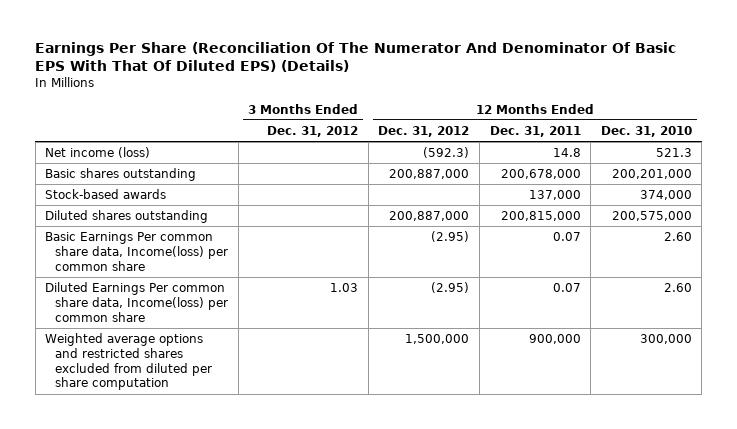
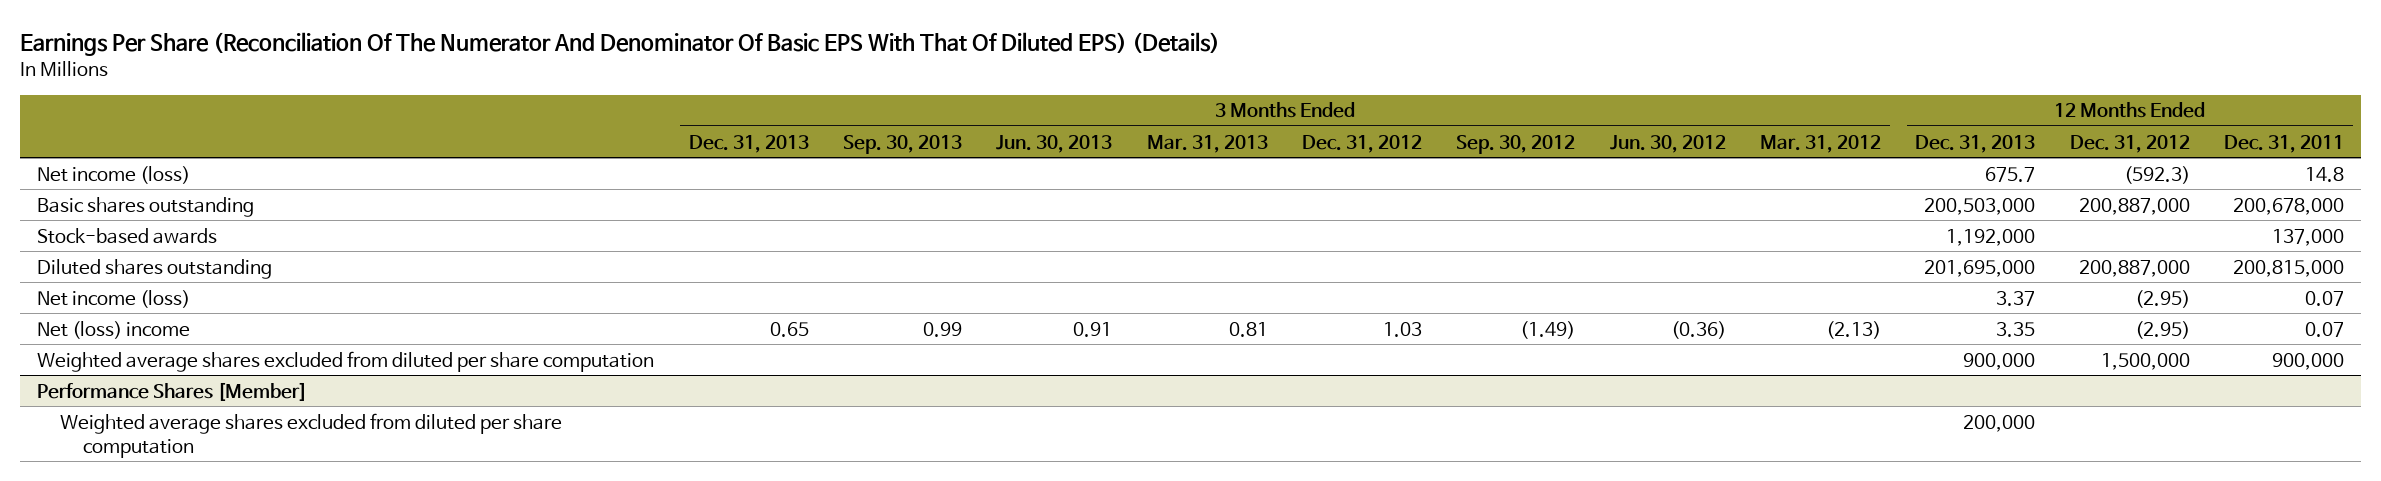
- | 3 Months Ended Dec. 31, 2012 | 12 Months Ended Dec. 31, 2012 | 12 Months Ended Dec. 31, 2011 | 12 Months Ended Dec. 31, 2010
+ | 3 Months Ended Dec. 31, 2013 | 3 Months Ended Sep. 30, 2013 | 3 Months Ended Jun. 30, 2013 | 3 Months Ended Mar. 31, 2013 | 3 Months Ended Dec. 31, 2012 | 3 Months Ended Sep. 30, 2012 | 3 Months Ended Jun. 30, 2012 | 3 Months Ended Mar. 31, 2012 | 12 Months Ended Dec. 31, 2013 | 12 Months Ended Dec. 31, 2012 | 12 Months Ended Dec. 31, 2011
- Basic Earnings Per common share data, Income(loss) per common share | | (2.95) | 0.07 | 2.60
- Diluted Earnings Per common share data, Income(loss) per common share | 1.03 | (2.95) | 0.07 | 2.60
- Weighted average options and restricted shares excluded from diluted per share computation | | 1,500,000 | 900,000 | 300,000
+ Net income (loss) | | | | | | | | | 3.37 | (2.95) | 0.07
+ Net (loss) income | 0.65 | 0.99 | 0.91 | 0.81 | 1.03 | (1.49) | (0.36) | (2.13) | 3.35 | (2.95) | 0.07
+ Weighted average shares excluded from diluted per share computation | | | | | | | | | 900,000 | 1,500,000 | 900,000
+ Performance Shares [Member]
+ Weighted average shares excluded from diluted per share computation | | | | | | | | | 200,000 | |

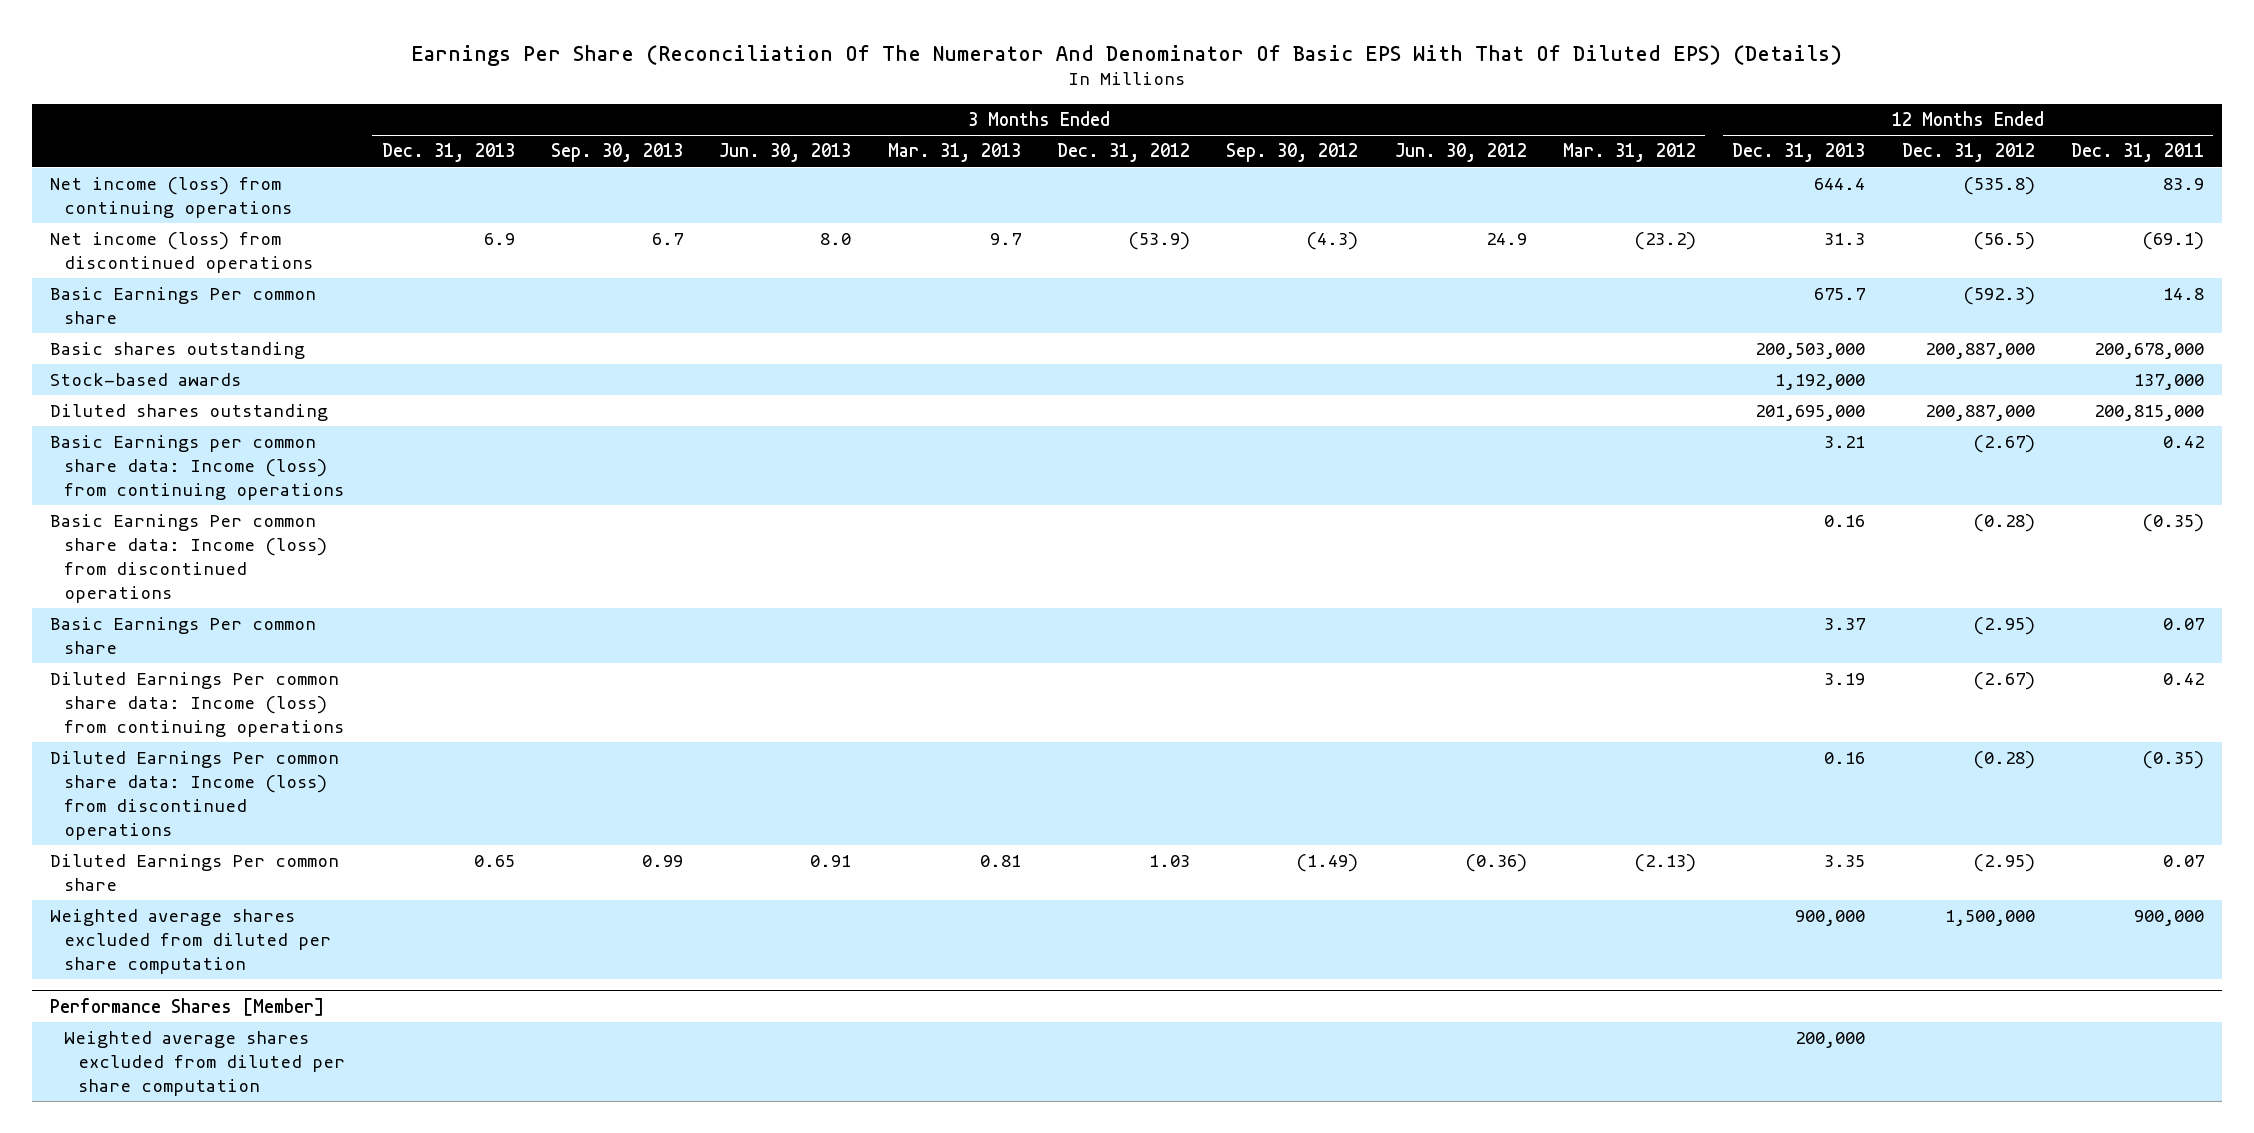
- Net income (loss) | | | | | | | | | 675.7 | (592.3) | 14.8
+ Net income (loss) from continuing operations | | | | | | | | | 644.4 | (535.8) | 83.9
+ Net income (loss) from discontinued operations | 6.9 | 6.7 | 8.0 | 9.7 | (53.9) | (4.3) | 24.9 | (23.2) | 31.3 | (56.5) | (69.1)
+ Basic Earnings Per common share | | | | | | | | | 675.7 | (592.3) | 14.8
- Net income (loss) | | | | | | | | | 3.37 | (2.95) | 0.07
- Net (loss) income | 0.65 | 0.99 | 0.91 | 0.81 | 1.03 | (1.49) | (0.36) | (2.13) | 3.35 | (2.95) | 0.07
+ Basic Earnings per common share data: Income (loss) from continuing operations | | | | | | | | | 3.21 | (2.67) | 0.42
+ Basic Earnings Per common share data: Income (loss) from discontinued operations | | | | | | | | | 0.16 | (0.28) | (0.35)
+ Basic Earnings Per common share | | | | | | | | | 3.37 | (2.95) | 0.07
+ Diluted Earnings Per common share data: Income (loss) from continuing operations | | | | | | | | | 3.19 | (2.67) | 0.42
+ Diluted Earnings Per common share data: Income (loss) from discontinued operations | | | | | | | | | 0.16 | (0.28) | (0.35)
+ Diluted Earnings Per common share | 0.65 | 0.99 | 0.91 | 0.81 | 1.03 | (1.49) | (0.36) | (2.13) | 3.35 | (2.95) | 0.07

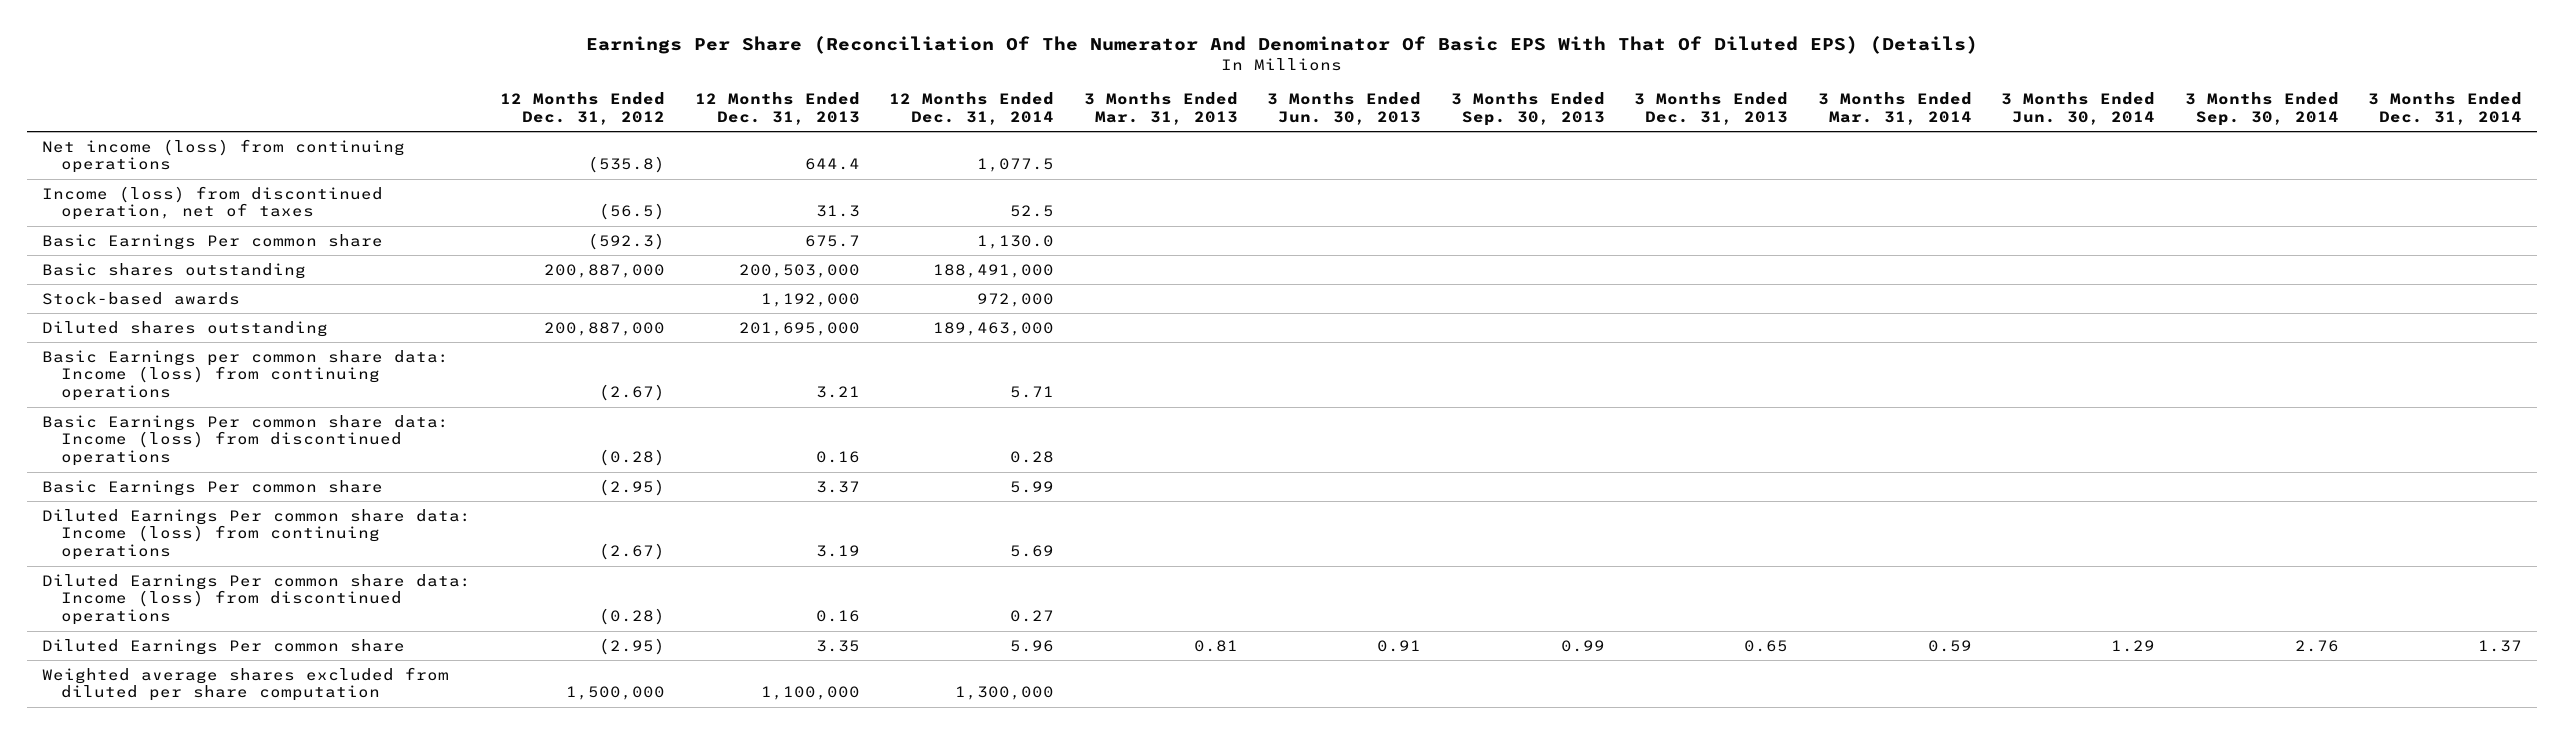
- | 3 Months Ended Dec. 31, 2013 | 3 Months Ended Sep. 30, 2013 | 3 Months Ended Jun. 30, 2013 | 3 Months Ended Mar. 31, 2013 | 3 Months Ended Dec. 31, 2012 | 3 Months Ended Sep. 30, 2012 | 3 Months Ended Jun. 30, 2012 | 3 Months Ended Mar. 31, 2012 | 12 Months Ended Dec. 31, 2013 | 12 Months Ended Dec. 31, 2012 | 12 Months Ended Dec. 31, 2011
+ | 12 Months Ended Dec. 31, 2012 | 12 Months Ended Dec. 31, 2013 | 12 Months Ended Dec. 31, 2014 | 3 Months Ended Mar. 31, 2013 | 3 Months Ended Jun. 30, 2013 | 3 Months Ended Sep. 30, 2013 | 3 Months Ended Dec. 31, 2013 | 3 Months Ended Mar. 31, 2014 | 3 Months Ended Jun. 30, 2014 | 3 Months Ended Sep. 30, 2014 | 3 Months Ended Dec. 31, 2014
- Net income (loss) from discontinued operations | 6.9 | 6.7 | 8.0 | 9.7 | (53.9) | (4.3) | 24.9 | (23.2) | 31.3 | (56.5) | (69.1)
+ Income (loss) from discontinued operation, net of taxes | (56.5) | 31.3 | 52.5 | | | | | | | |
- Weighted average shares excluded from diluted per share computation | | | | | | | | | 900,000 | 1,500,000 | 900,000
- Performance Shares [Member]
- Weighted average shares excluded from diluted per share computation | | | | | | | | | 200,000 | |
+ Weighted average shares excluded from diluted per share computation | 1,500,000 | 1,100,000 | 1,300,000 | | | | | | | |

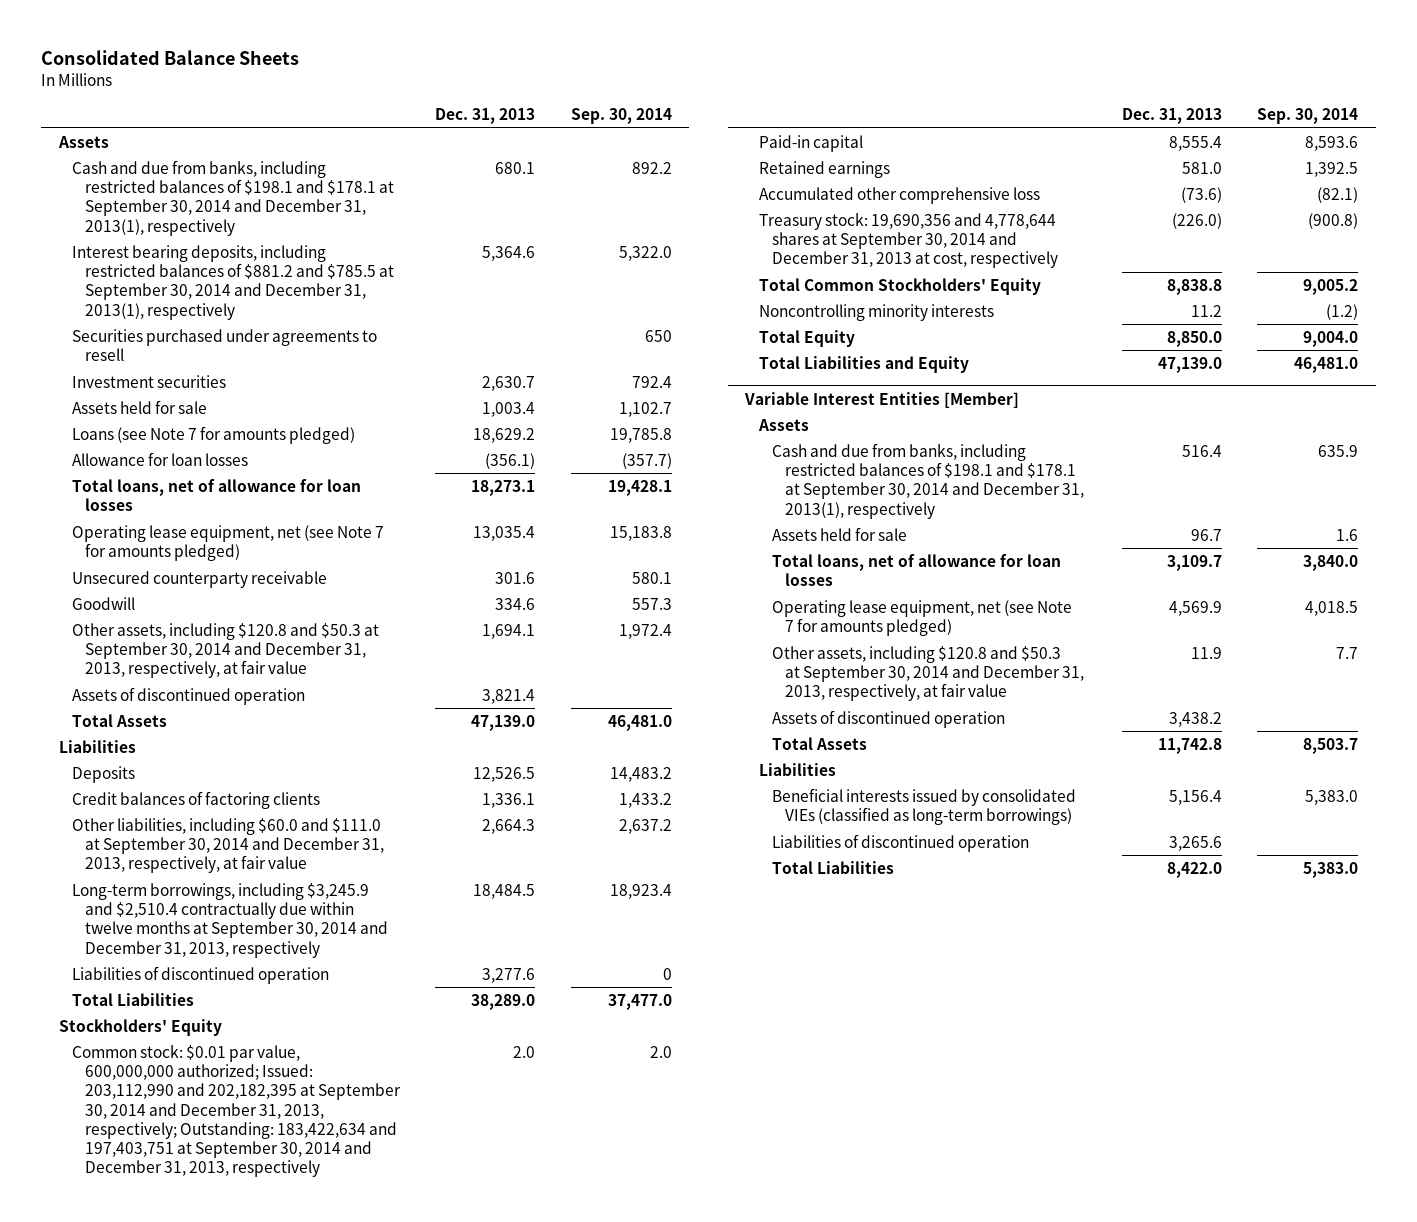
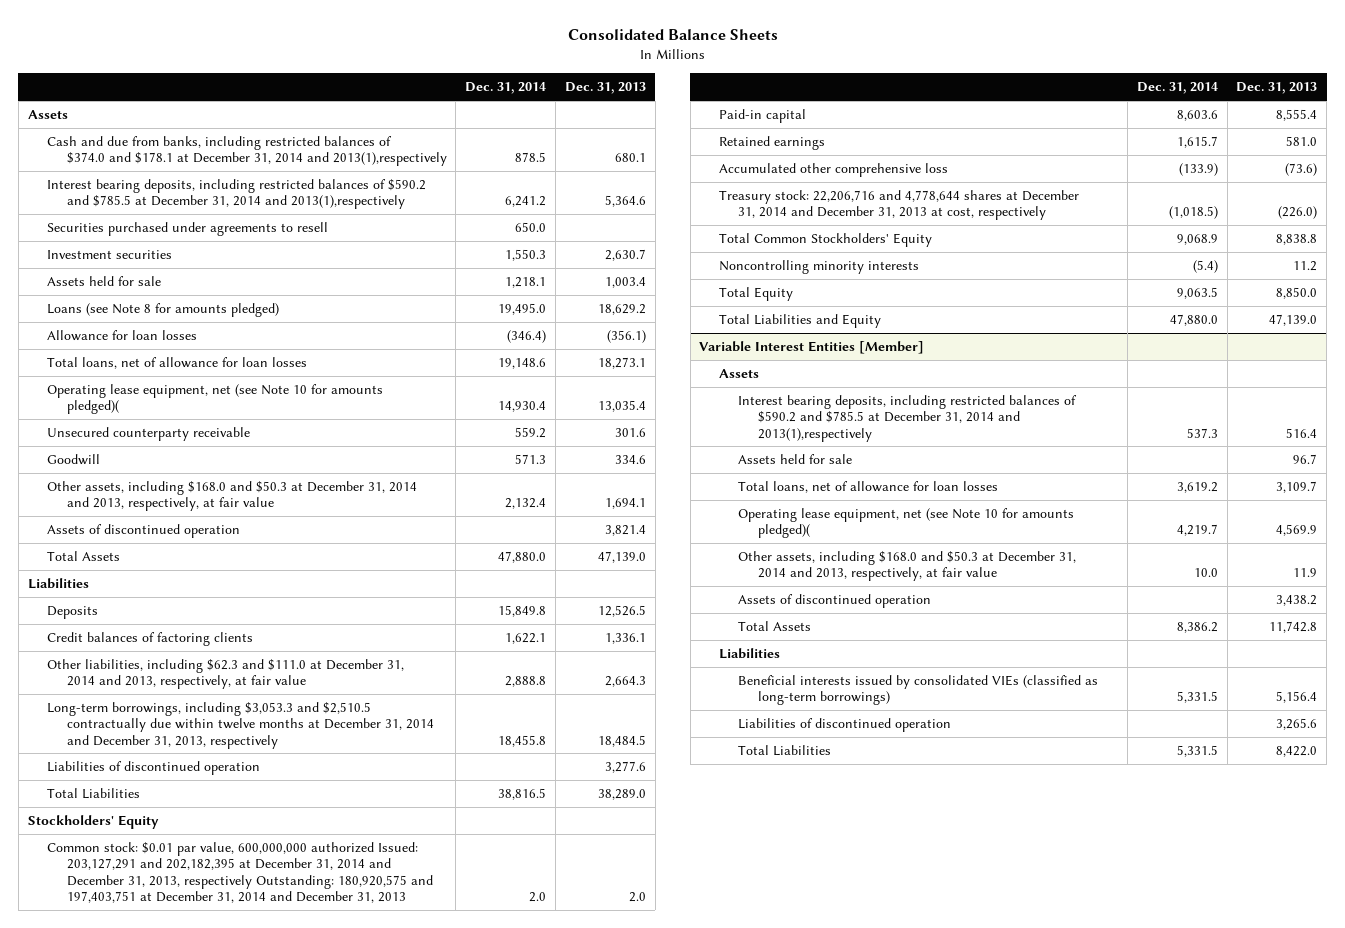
- | Dec. 31, 2013 | Sep. 30, 2014
+ | Dec. 31, 2014 | Dec. 31, 2013
- Cash and due from banks, including restricted balances of $198.1 and $178.1 at September 30, 2014 and December 31, 2013(1), respectively | 680.1 | 892.2
- Interest bearing deposits, including restricted balances of $881.2 and $785.5 at September 30, 2014 and December 31, 2013(1), respectively | 5,364.6 | 5,322.0
+ Cash and due from banks, including restricted balances of $374.0 and $178.1 at December 31, 2014 and 2013(1),respectively | 878.5 | 680.1
+ Interest bearing deposits, including restricted balances of $590.2 and $785.5 at December 31, 2014 and 2013(1),respectively | 6,241.2 | 5,364.6
- Loans (see Note 7 for amounts pledged) | 18,629.2 | 19,785.8
+ Loans (see Note 8 for amounts pledged) | 19,495.0 | 18,629.2
- Operating lease equipment, net (see Note 7 for amounts pledged) | 13,035.4 | 15,183.8
+ Operating lease equipment, net (see Note 10 for amounts pledged)( | 14,930.4 | 13,035.4
- Other assets, including $120.8 and $50.3 at September 30, 2014 and December 31, 2013, respectively, at fair value | 1,694.1 | 1,972.4
+ Other assets, including $168.0 and $50.3 at December 31, 2014 and 2013, respectively, at fair value | 2,132.4 | 1,694.1
- Other liabilities, including $60.0 and $111.0 at September 30, 2014 and December 31, 2013, respectively, at fair value | 2,664.3 | 2,637.2
- Long-term borrowings, including $3,245.9 and $2,510.4 contractually due within twelve months at September 30, 2014 and December 31, 2013, respectively | 18,484.5 | 18,923.4
+ Other liabilities, including $62.3 and $111.0 at December 31, 2014 and 2013, respectively, at fair value | 2,888.8 | 2,664.3
+ Long-term borrowings, including $3,053.3 and $2,510.5 contractually due within twelve months at December 31, 2014 and December 31, 2013, respectively | 18,455.8 | 18,484.5
- Common stock: $0.01 par value, 600,000,000 authorized; Issued: 203,112,990 and 202,182,395 at September 30, 2014 and December 31, 2013, respectively; Outstanding: 183,422,634 and 197,403,751 at September 30, 2014 and December 31, 2013, respectively | 2.0 | 2.0
+ Common stock: $0.01 par value, 600,000,000 authorized Issued: 203,127,291 and 202,182,395 at December 31, 2014 and December 31, 2013, respectively Outstanding: 180,920,575 and 197,403,751 at December 31, 2014 and December 31, 2013 | 2.0 | 2.0
- Treasury stock: 19,690,356 and 4,778,644 shares at September 30, 2014 and December 31, 2013 at cost, respectively | (226.0) | (900.8)
+ Treasury stock: 22,206,716 and 4,778,644 shares at December 31, 2014 and December 31, 2013 at cost, respectively | (1,018.5) | (226.0)
@ Variable Interest Entities [Member]
- Cash and due from banks, including restricted balances of $198.1 and $178.1 at September 30, 2014 and December 31, 2013(1), respectively | 516.4 | 635.9
+ Interest bearing deposits, including restricted balances of $590.2 and $785.5 at December 31, 2014 and 2013(1),respectively | 537.3 | 516.4
- Operating lease equipment, net (see Note 7 for amounts pledged) | 4,569.9 | 4,018.5
- Other assets, including $120.8 and $50.3 at September 30, 2014 and December 31, 2013, respectively, at fair value | 11.9 | 7.7
+ Operating lease equipment, net (see Note 10 for amounts pledged)( | 4,219.7 | 4,569.9
+ Other assets, including $168.0 and $50.3 at December 31, 2014 and 2013, respectively, at fair value | 10.0 | 11.9

